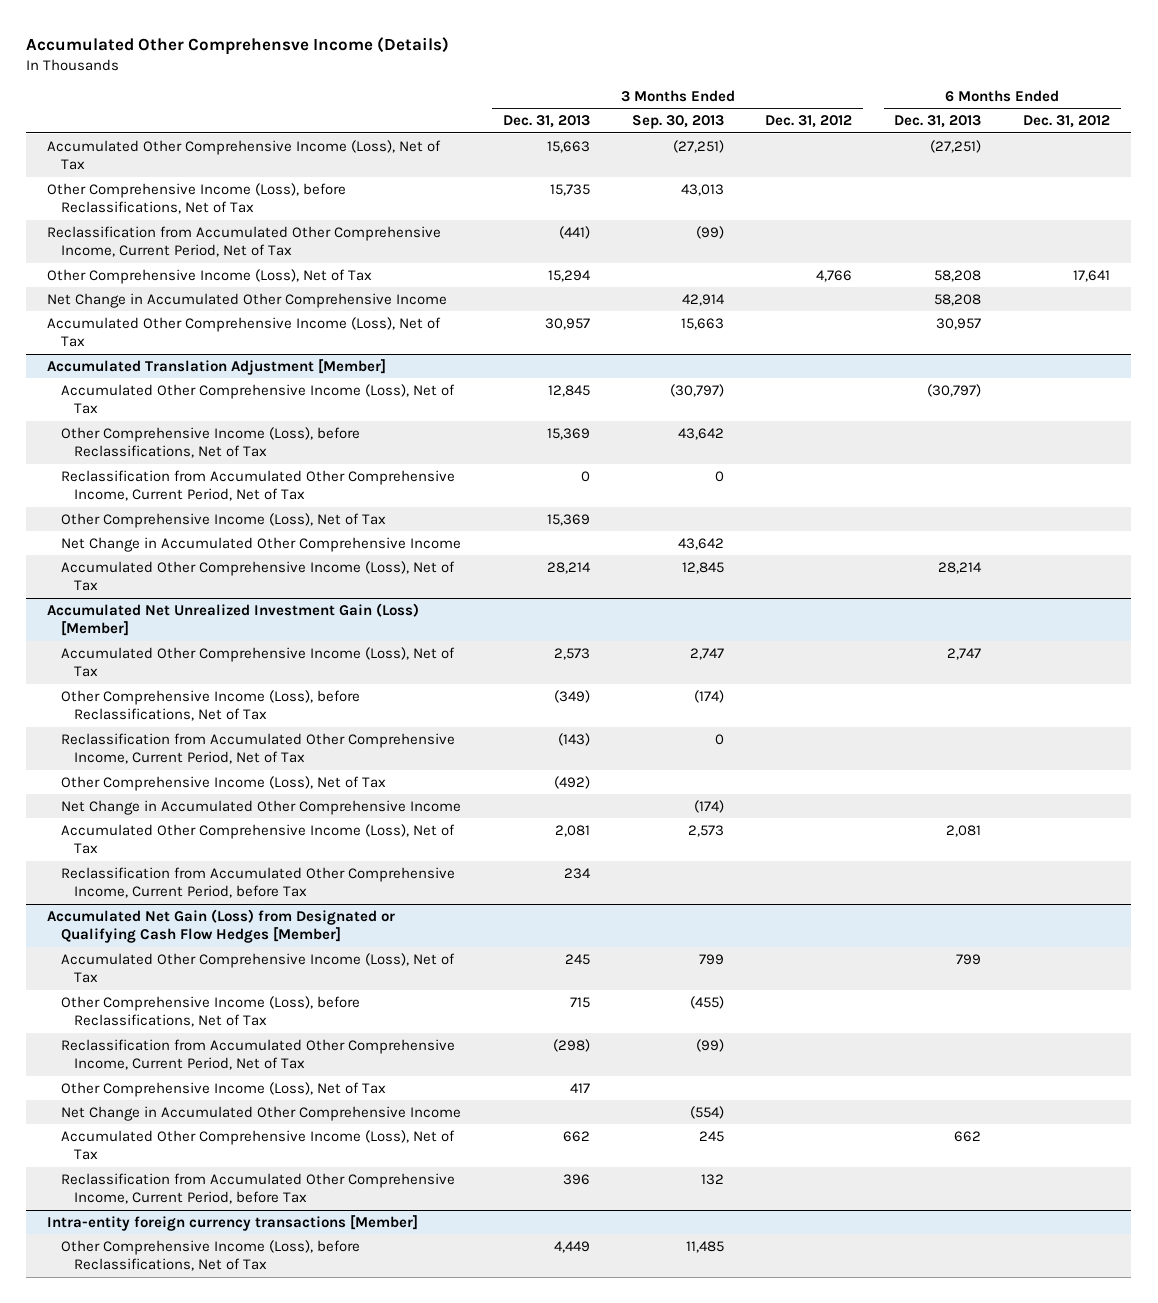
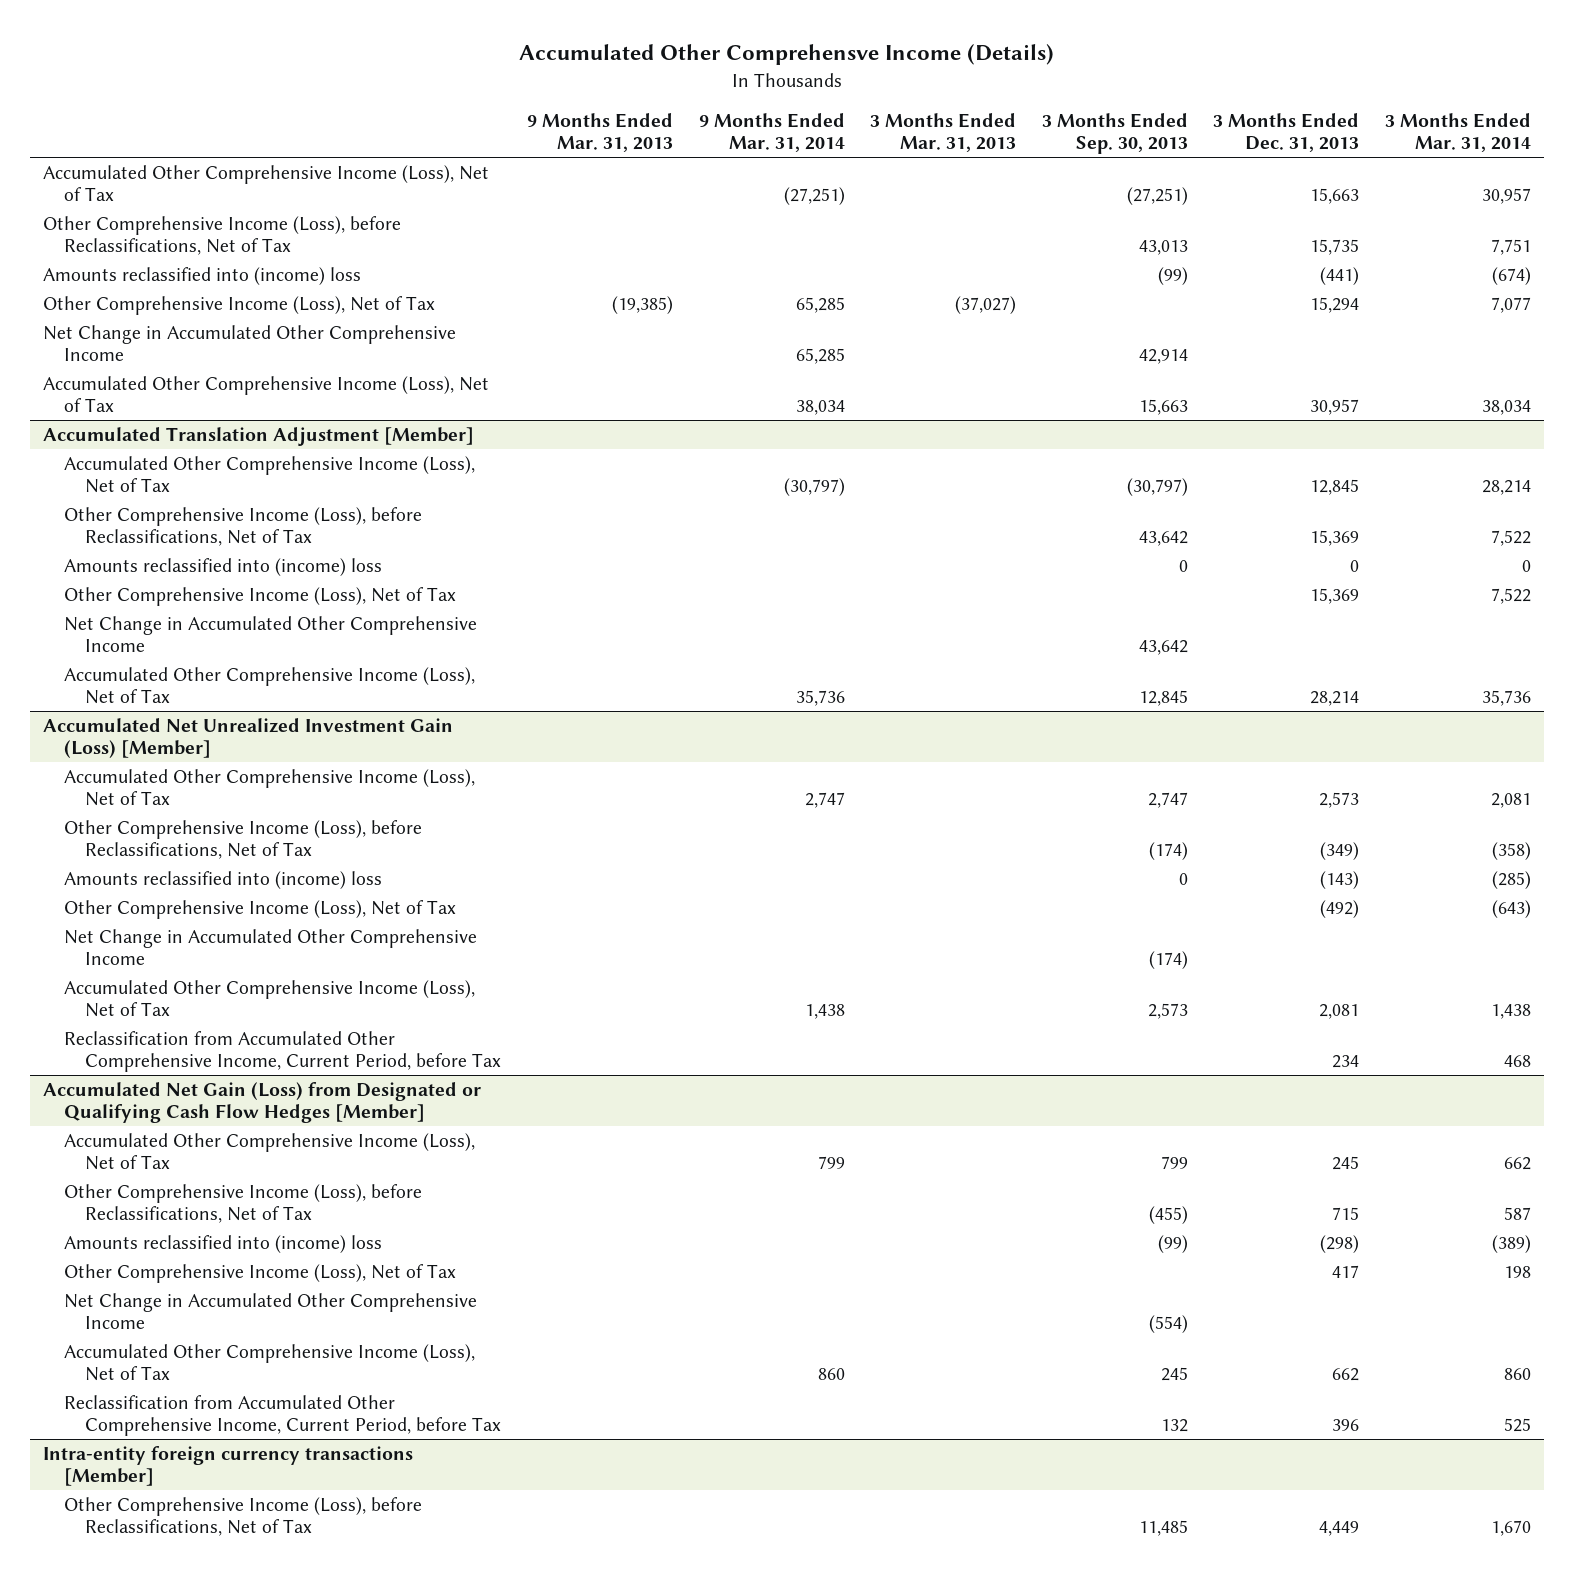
- | 3 Months Ended Dec. 31, 2013 | 3 Months Ended Sep. 30, 2013 | 3 Months Ended Dec. 31, 2012 | 6 Months Ended Dec. 31, 2013 | 6 Months Ended Dec. 31, 2012
+ | 9 Months Ended Mar. 31, 2013 | 9 Months Ended Mar. 31, 2014 | 3 Months Ended Mar. 31, 2013 | 3 Months Ended Sep. 30, 2013 | 3 Months Ended Dec. 31, 2013 | 3 Months Ended Mar. 31, 2014
- Reclassification from Accumulated Other Comprehensive Income, Current Period, Net of Tax | (441) | (99) | | |
+ Amounts reclassified into (income) loss | | | | (99) | (441) | (674)
@ Accumulated Translation Adjustment [Member]
- Reclassification from Accumulated Other Comprehensive Income, Current Period, Net of Tax | 0 | 0 | | |
+ Amounts reclassified into (income) loss | | | | 0 | 0 | 0
@ Accumulated Net Unrealized Investment Gain (Loss) [Member]
- Reclassification from Accumulated Other Comprehensive Income, Current Period, Net of Tax | (143) | 0 | | |
+ Amounts reclassified into (income) loss | | | | 0 | (143) | (285)
@ Accumulated Net Gain (Loss) from Designated or Qualifying Cash Flow Hedges [Member]
- Reclassification from Accumulated Other Comprehensive Income, Current Period, Net of Tax | (298) | (99) | | |
+ Amounts reclassified into (income) loss | | | | (99) | (298) | (389)

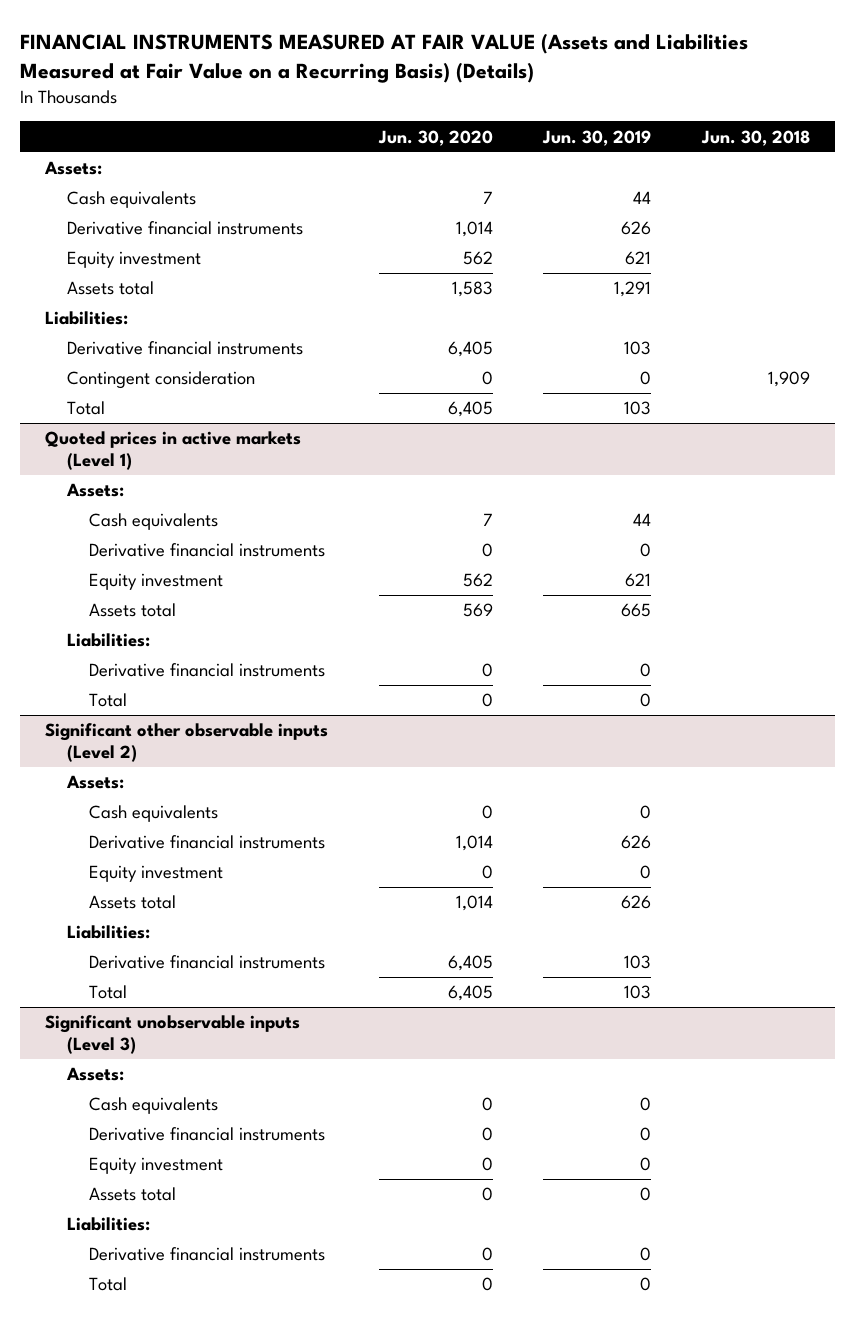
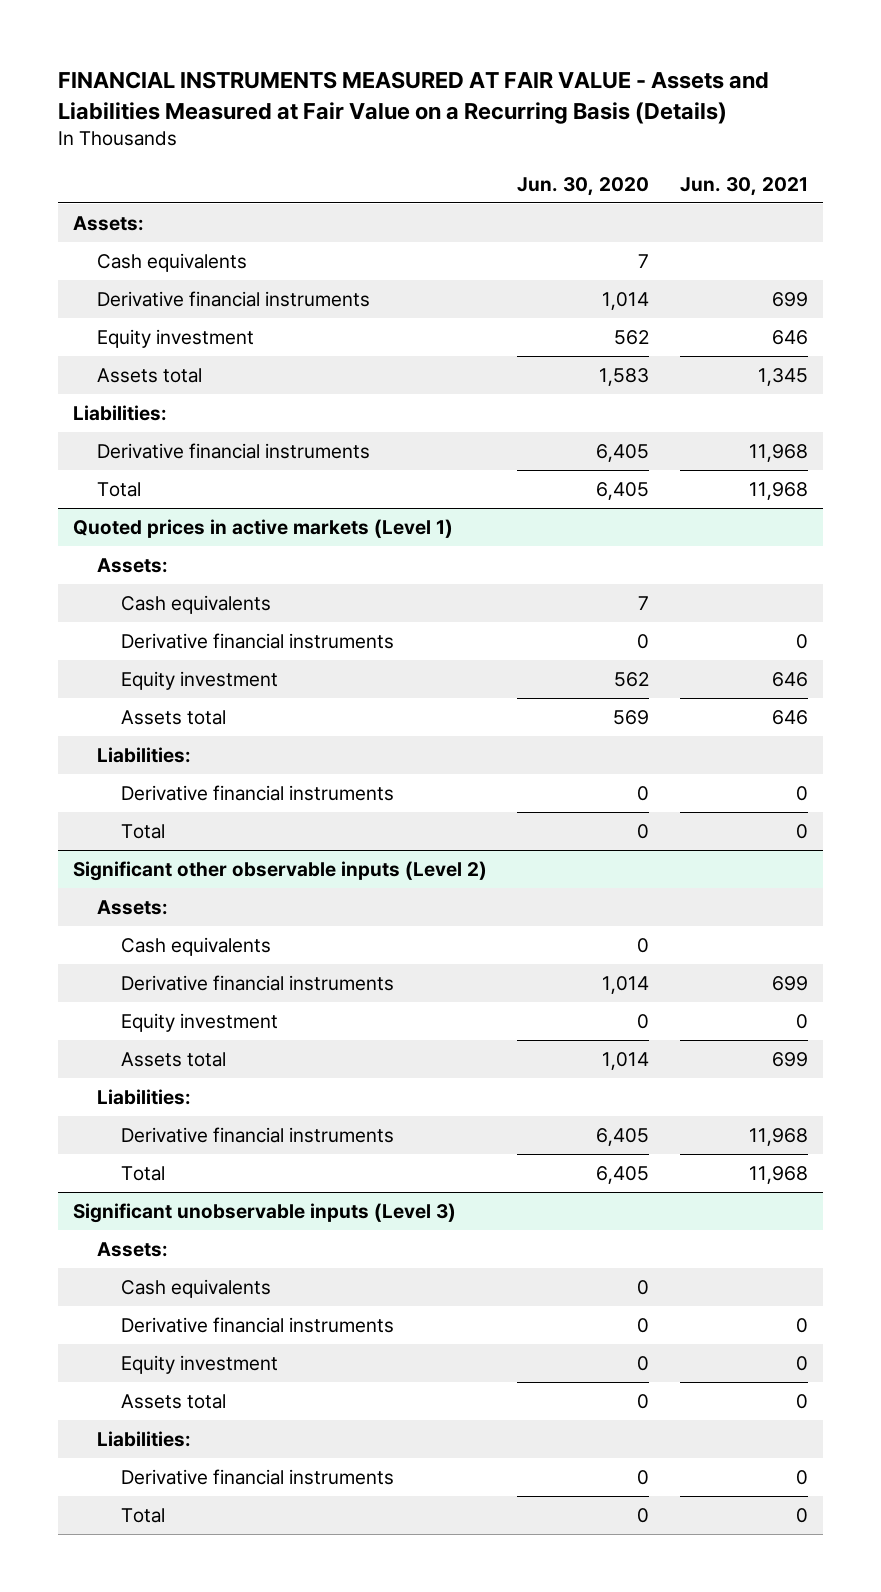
- FINANCIAL INSTRUMENTS MEASURED AT FAIR VALUE (Assets and Liabilities Measured at Fair Value on a Recurring Basis) (Details)
+ FINANCIAL INSTRUMENTS MEASURED AT FAIR VALUE - Assets and Liabilities Measured at Fair Value on a Recurring Basis (Details)
- | Jun. 30, 2020 | Jun. 30, 2019 | Jun. 30, 2018
+ | Jun. 30, 2020 | Jun. 30, 2021
- Contingent consideration | 0 | 0 | 1,909

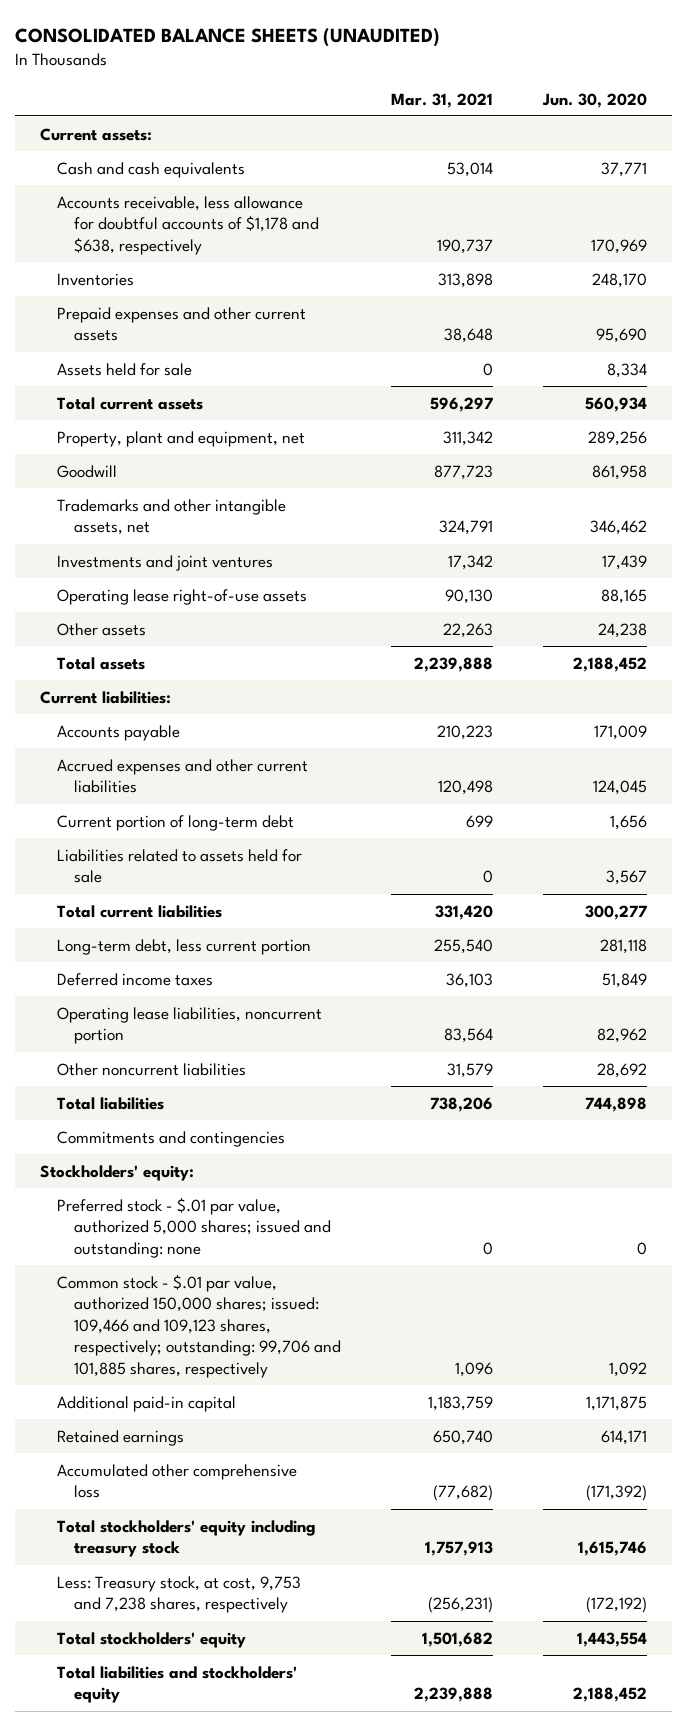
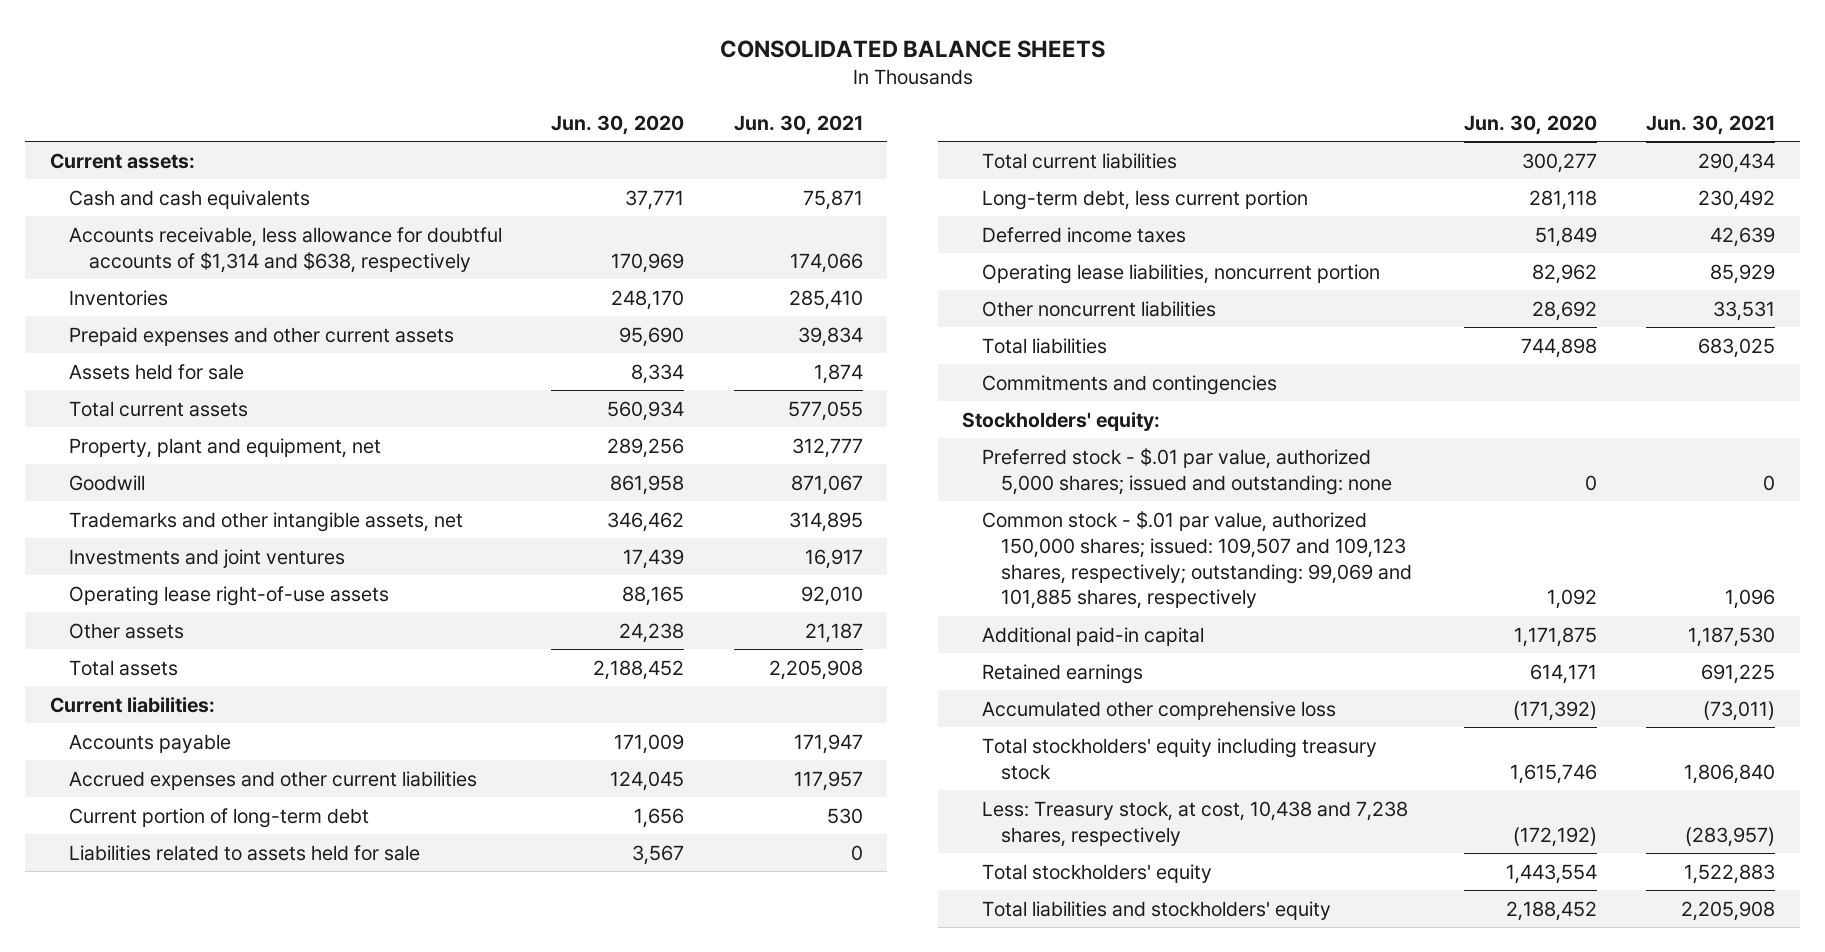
- CONSOLIDATED BALANCE SHEETS (UNAUDITED)
+ CONSOLIDATED BALANCE SHEETS
- | Mar. 31, 2021 | Jun. 30, 2020
+ | Jun. 30, 2020 | Jun. 30, 2021
- Accounts receivable, less allowance for doubtful accounts of $1,178 and $638, respectively | 190,737 | 170,969
+ Accounts receivable, less allowance for doubtful accounts of $1,314 and $638, respectively | 170,969 | 174,066
- Common stock - $.01 par value, authorized 150,000 shares; issued: 109,466 and 109,123 shares, respectively; outstanding: 99,706 and 101,885 shares, respectively | 1,096 | 1,092
+ Common stock - $.01 par value, authorized 150,000 shares; issued: 109,507 and 109,123 shares, respectively; outstanding: 99,069 and 101,885 shares, respectively | 1,092 | 1,096
- Less: Treasury stock, at cost, 9,753 and 7,238 shares, respectively | (256,231) | (172,192)
+ Less: Treasury stock, at cost, 10,438 and 7,238 shares, respectively | (172,192) | (283,957)

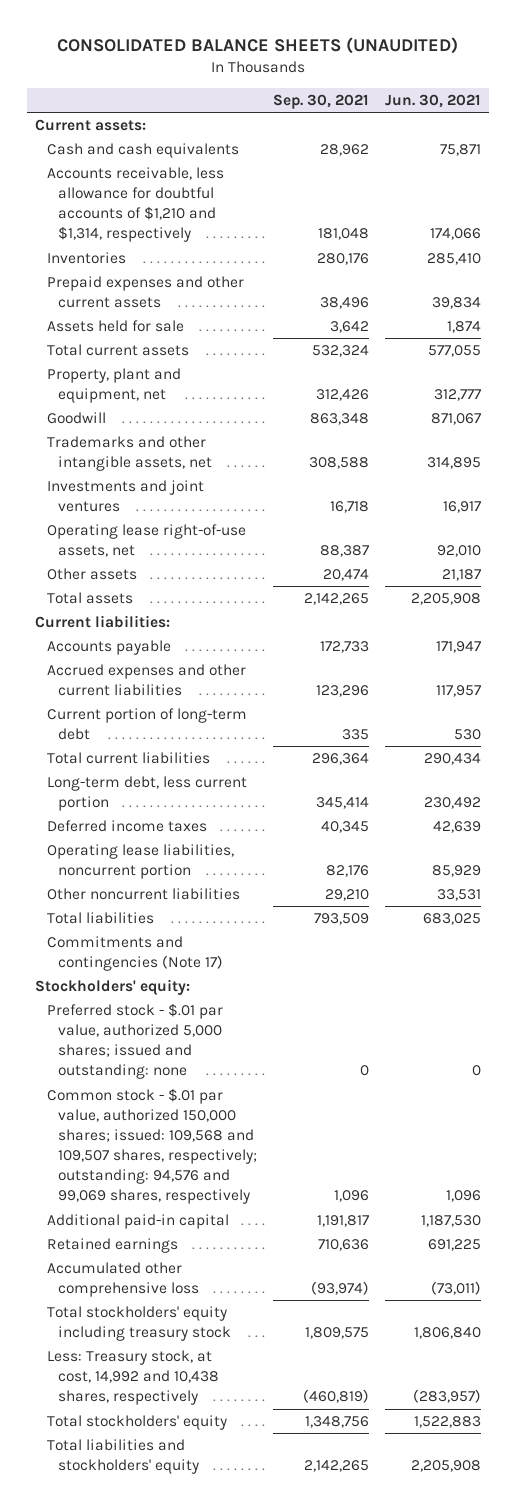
- CONSOLIDATED BALANCE SHEETS
+ CONSOLIDATED BALANCE SHEETS (UNAUDITED)
- | Jun. 30, 2020 | Jun. 30, 2021
+ | Sep. 30, 2021 | Jun. 30, 2021
- Accounts receivable, less allowance for doubtful accounts of $1,314 and $638, respectively | 170,969 | 174,066
+ Accounts receivable, less allowance for doubtful accounts of $1,210 and $1,314, respectively | 181,048 | 174,066
- Operating lease right-of-use assets | 88,165 | 92,010
+ Operating lease right-of-use assets, net | 88,387 | 92,010
- Liabilities related to assets held for sale | 3,567 | 0
- Commitments and contingencies
+ Commitments and contingencies (Note 17)
- Common stock - $.01 par value, authorized 150,000 shares; issued: 109,507 and 109,123 shares, respectively; outstanding: 99,069 and 101,885 shares, respectively | 1,092 | 1,096
+ Common stock - $.01 par value, authorized 150,000 shares; issued: 109,568 and 109,507 shares, respectively; outstanding: 94,576 and 99,069 shares, respectively | 1,096 | 1,096
- Less: Treasury stock, at cost, 10,438 and 7,238 shares, respectively | (172,192) | (283,957)
+ Less: Treasury stock, at cost, 14,992 and 10,438 shares, respectively | (460,819) | (283,957)

